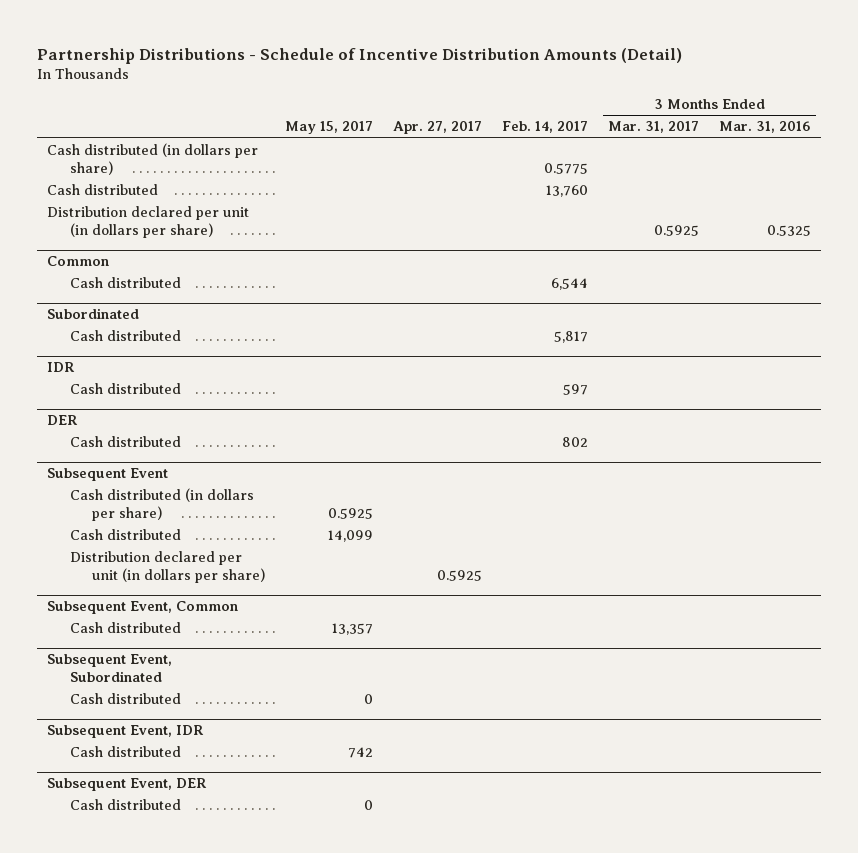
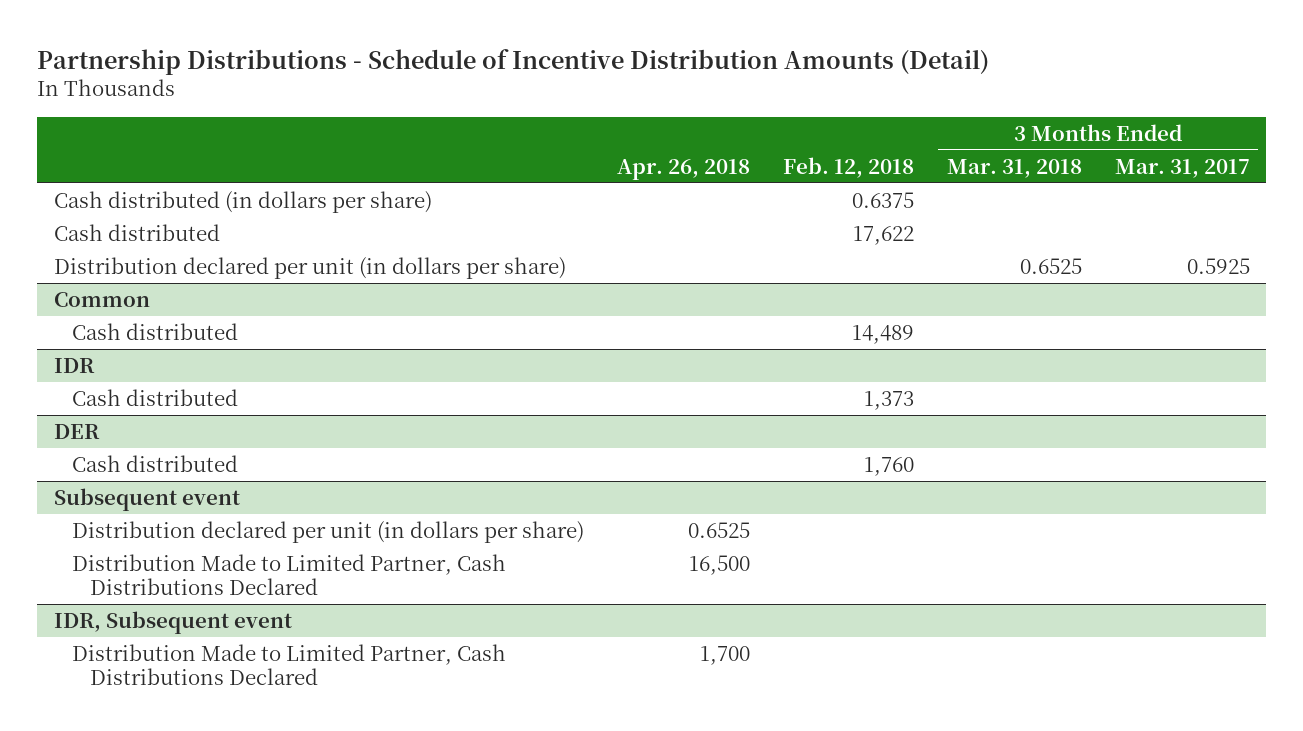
- | May 15, 2017 | Apr. 27, 2017 | Feb. 14, 2017 | 3 Months Ended Mar. 31, 2017 | 3 Months Ended Mar. 31, 2016
+ | Apr. 26, 2018 | Feb. 12, 2018 | 3 Months Ended Mar. 31, 2018 | 3 Months Ended Mar. 31, 2017
- Subordinated
- Cash distributed | | | 5,817 | |
- Subsequent Event
- Cash distributed (in dollars per share) | 0.5925 | | | |
- Cash distributed | 14,099 | | | |
+ Subsequent event
- Subsequent Event, Common
- Cash distributed | 13,357 | | | |
- Subsequent Event, Subordinated
- Cash distributed | 0 | | | |
- Subsequent Event, IDR
- Cash distributed | 742 | | | |
- Subsequent Event, DER
- Cash distributed | 0 | | | |
+ Distribution Made to Limited Partner, Cash Distributions Declared | 16,500 | | |
+ IDR, Subsequent event
+ Distribution Made to Limited Partner, Cash Distributions Declared | 1,700 | | |

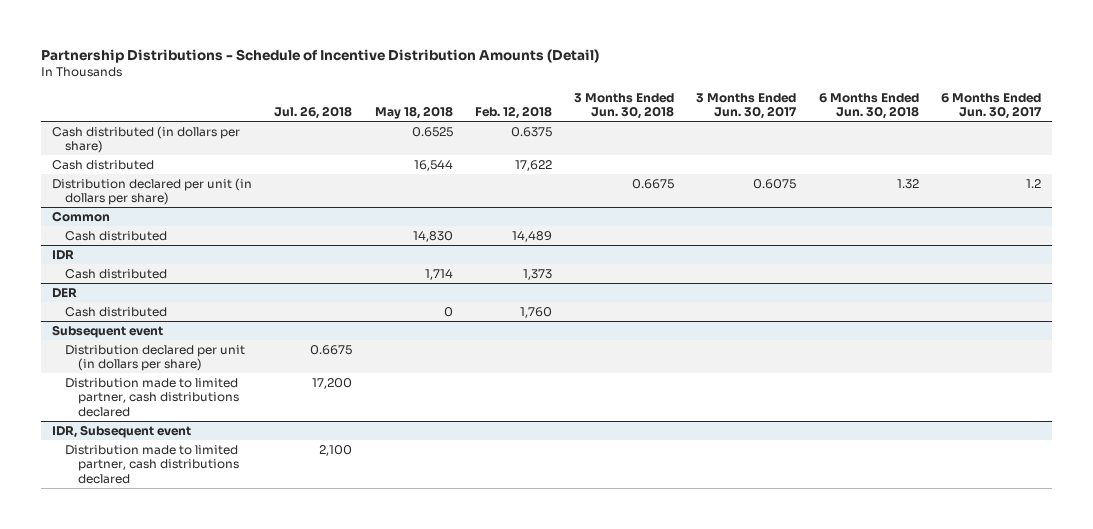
- | Apr. 26, 2018 | Feb. 12, 2018 | 3 Months Ended Mar. 31, 2018 | 3 Months Ended Mar. 31, 2017
+ | Jul. 26, 2018 | May 18, 2018 | Feb. 12, 2018 | 3 Months Ended Jun. 30, 2018 | 3 Months Ended Jun. 30, 2017 | 6 Months Ended Jun. 30, 2018 | 6 Months Ended Jun. 30, 2017
@ Subsequent event
- Distribution Made to Limited Partner, Cash Distributions Declared | 16,500 | | |
+ Distribution made to limited partner, cash distributions declared | 17,200 | | | | | |
@ IDR, Subsequent event
- Distribution Made to Limited Partner, Cash Distributions Declared | 1,700 | | |
+ Distribution made to limited partner, cash distributions declared | 2,100 | | | | | |

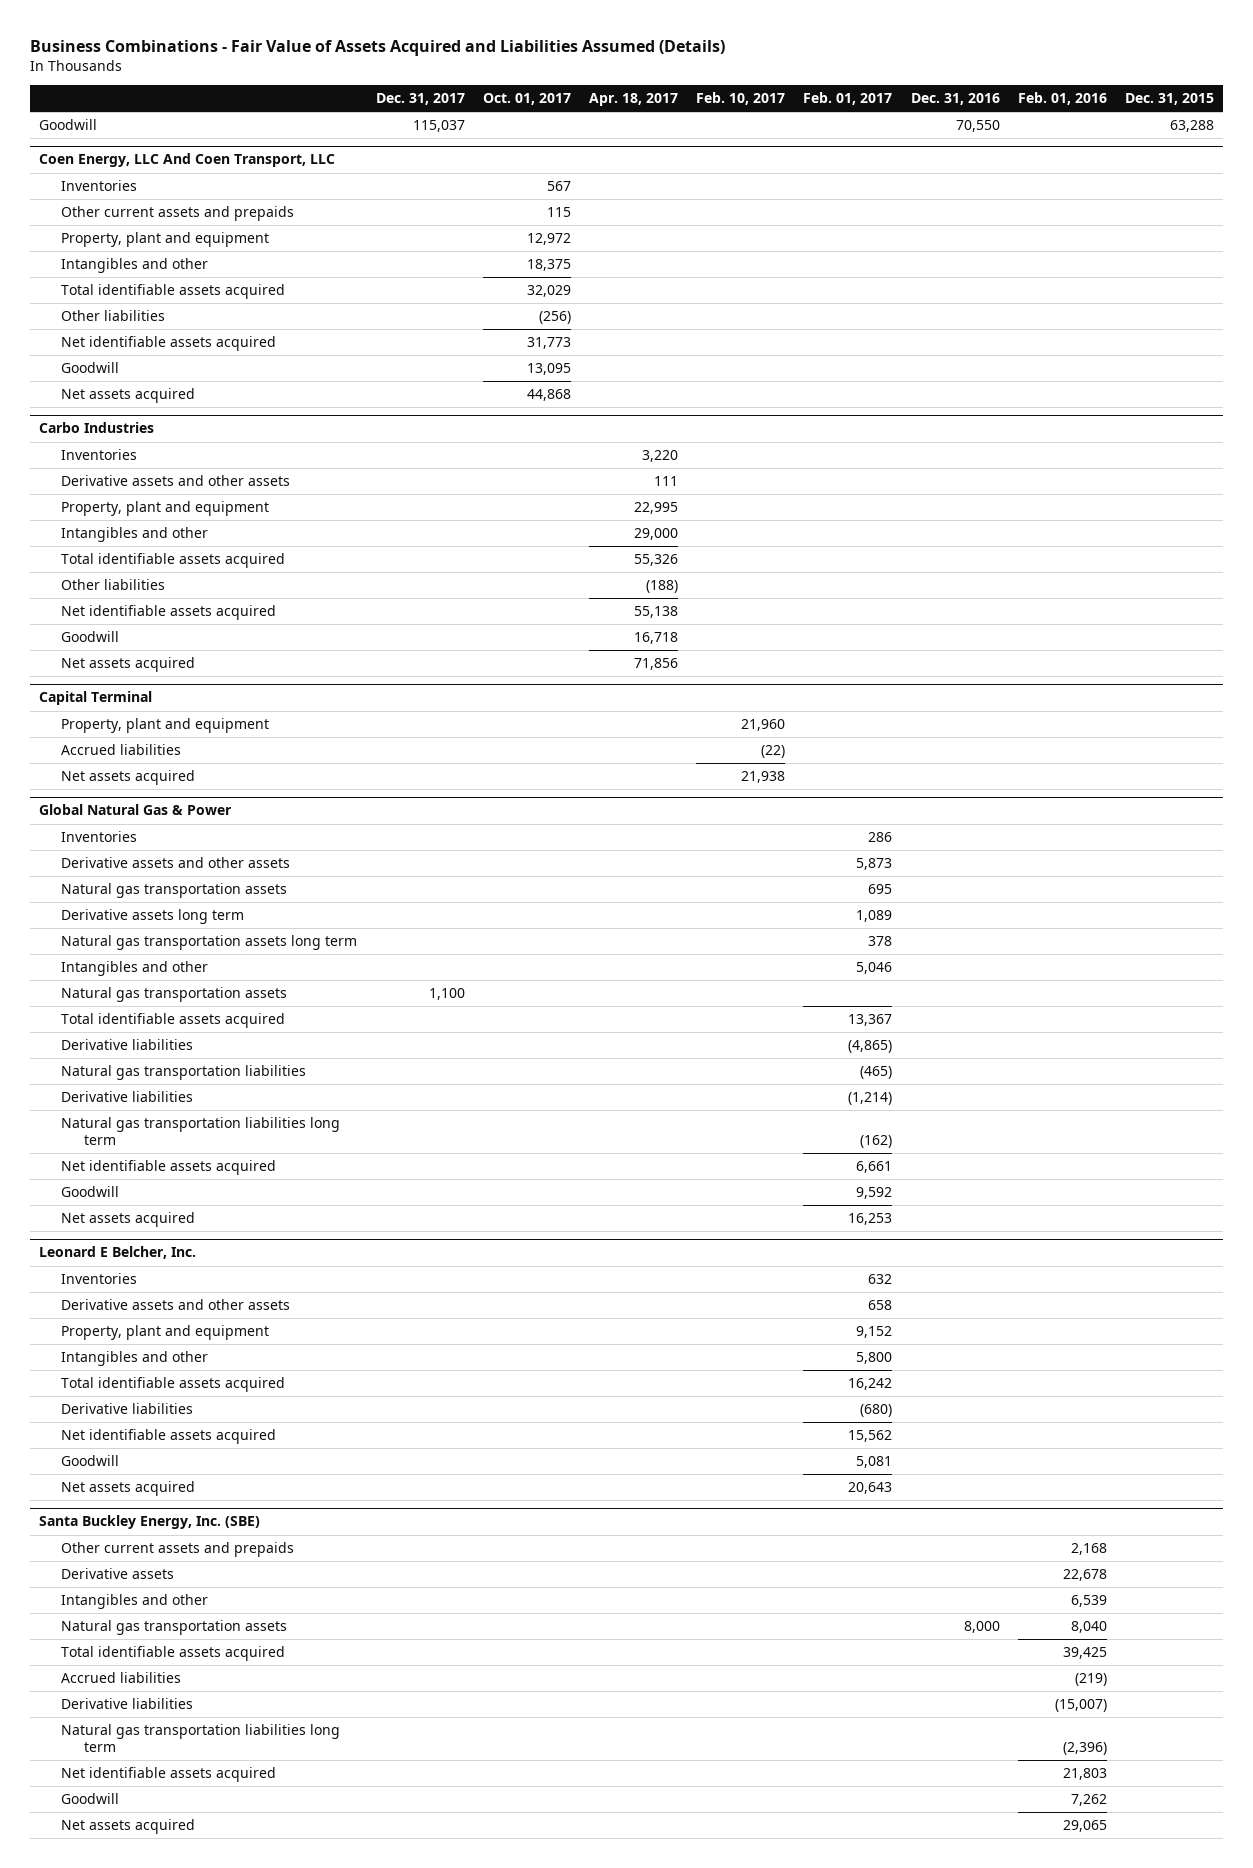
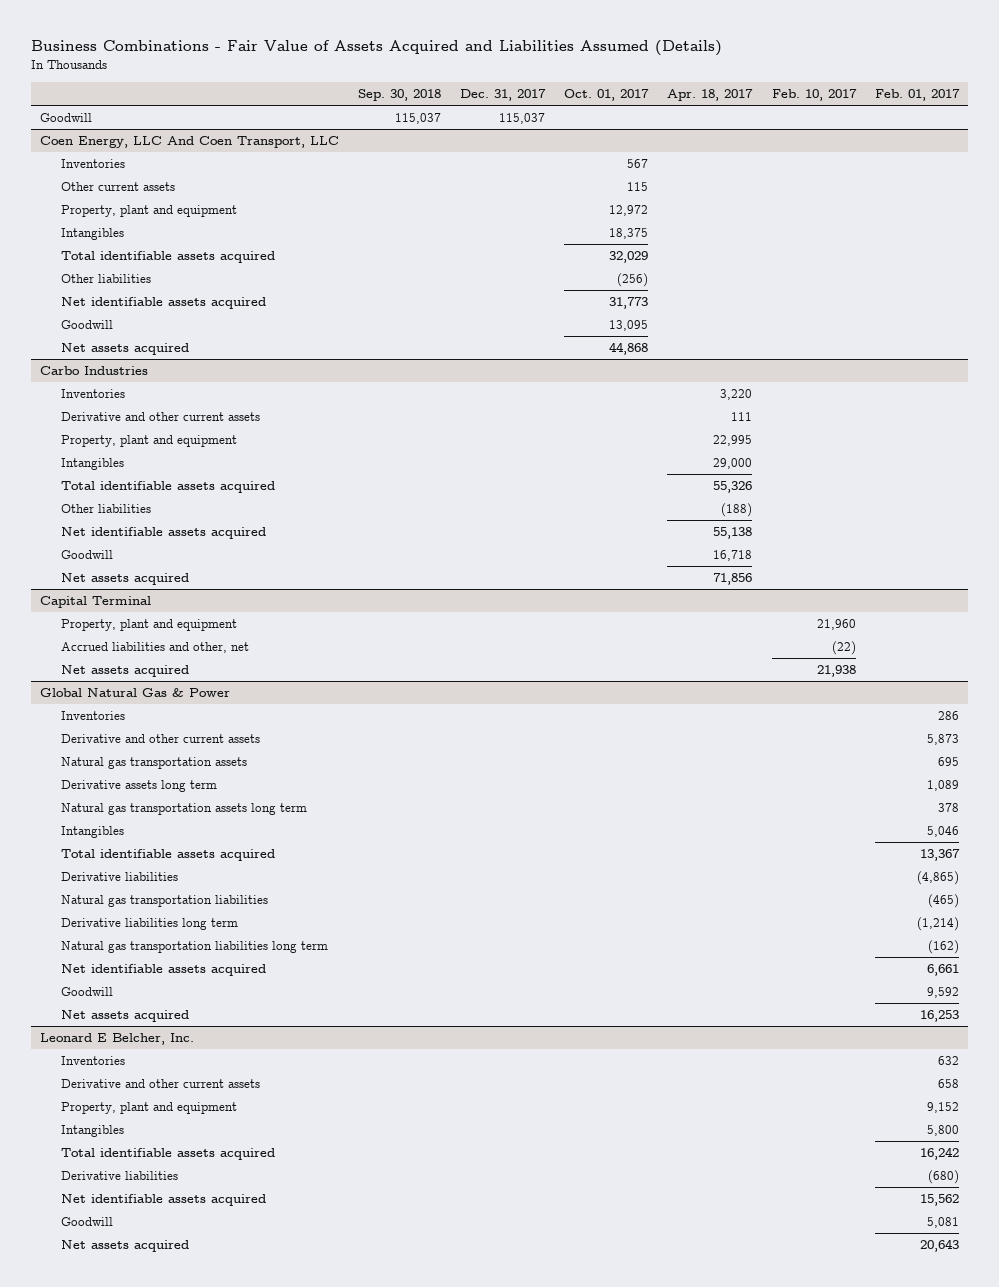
- | Dec. 31, 2017 | Oct. 01, 2017 | Apr. 18, 2017 | Feb. 10, 2017 | Feb. 01, 2017 | Dec. 31, 2016 | Feb. 01, 2016 | Dec. 31, 2015
+ | Sep. 30, 2018 | Dec. 31, 2017 | Oct. 01, 2017 | Apr. 18, 2017 | Feb. 10, 2017 | Feb. 01, 2017
@ Coen Energy, LLC And Coen Transport, LLC
- Other current assets and prepaids | | 115 | | | | | |
+ Other current assets | | | 115 | | |
- Intangibles and other | | 18,375 | | | | | |
+ Intangibles | | | 18,375 | | |
@ Carbo Industries
- Derivative assets and other assets | | | 111 | | | | |
+ Derivative and other current assets | | | | 111 | |
- Intangibles and other | | | 29,000 | | | | |
+ Intangibles | | | | 29,000 | |
@ Capital Terminal
- Accrued liabilities | | | | (22) | | | |
+ Accrued liabilities and other, net | | | | | (22) |
@ Global Natural Gas & Power
- Derivative assets and other assets | | | | | 5,873 | | |
+ Derivative and other current assets | | | | | | 5,873
- Intangibles and other | | | | | 5,046 | | |
- Natural gas transportation assets | 1,100 | | | | | | |
+ Intangibles | | | | | | 5,046
- Derivative liabilities | | | | | (1,214) | | |
+ Derivative liabilities long term | | | | | | (1,214)
@ Leonard E Belcher, Inc.
- Derivative assets and other assets | | | | | 658 | | |
+ Derivative and other current assets | | | | | | 658
- Intangibles and other | | | | | 5,800 | | |
+ Intangibles | | | | | | 5,800
- Santa Buckley Energy, Inc. (SBE)
- Other current assets and prepaids | | | | | | | 2,168 |
- Derivative assets | | | | | | | 22,678 |
- Intangibles and other | | | | | | | 6,539 |
- Natural gas transportation assets | | | | | | 8,000 | 8,040 |
- Total identifiable assets acquired | | | | | | | 39,425 |
- Accrued liabilities | | | | | | | (219) |
- Derivative liabilities | | | | | | | (15,007) |
- Natural gas transportation liabilities long term | | | | | | | (2,396) |
- Net identifiable assets acquired | | | | | | | 21,803 |
- Goodwill | | | | | | | 7,262 |
- Net assets acquired | | | | | | | 29,065 |

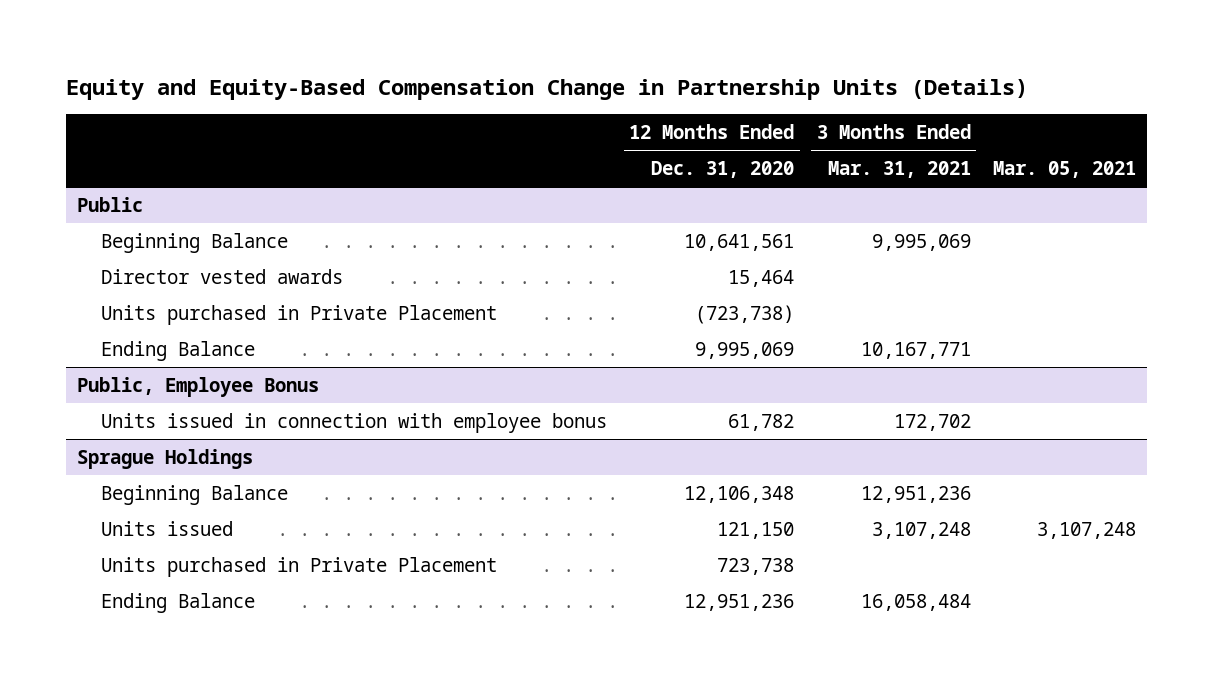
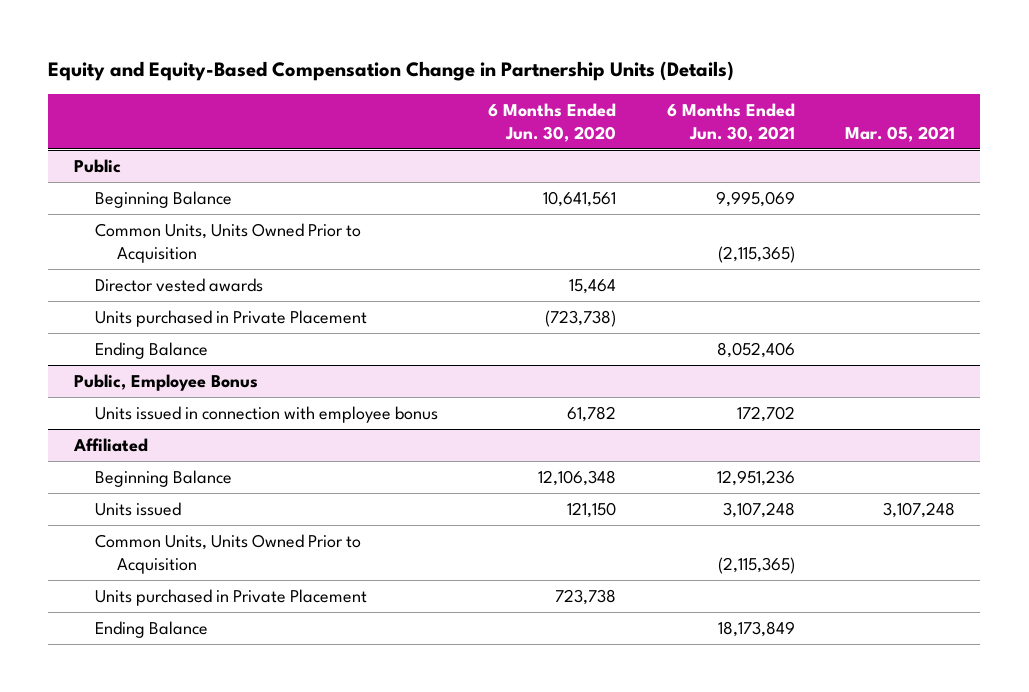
- | 12 Months Ended Dec. 31, 2020 | 3 Months Ended Mar. 31, 2021 | Mar. 05, 2021
+ | 6 Months Ended Jun. 30, 2020 | 6 Months Ended Jun. 30, 2021 | Mar. 05, 2021
@ Public
+ Common Units, Units Owned Prior to Acquisition | | (2,115,365) |
- Sprague Holdings
+ Affiliated
+ Common Units, Units Owned Prior to Acquisition | | (2,115,365) |

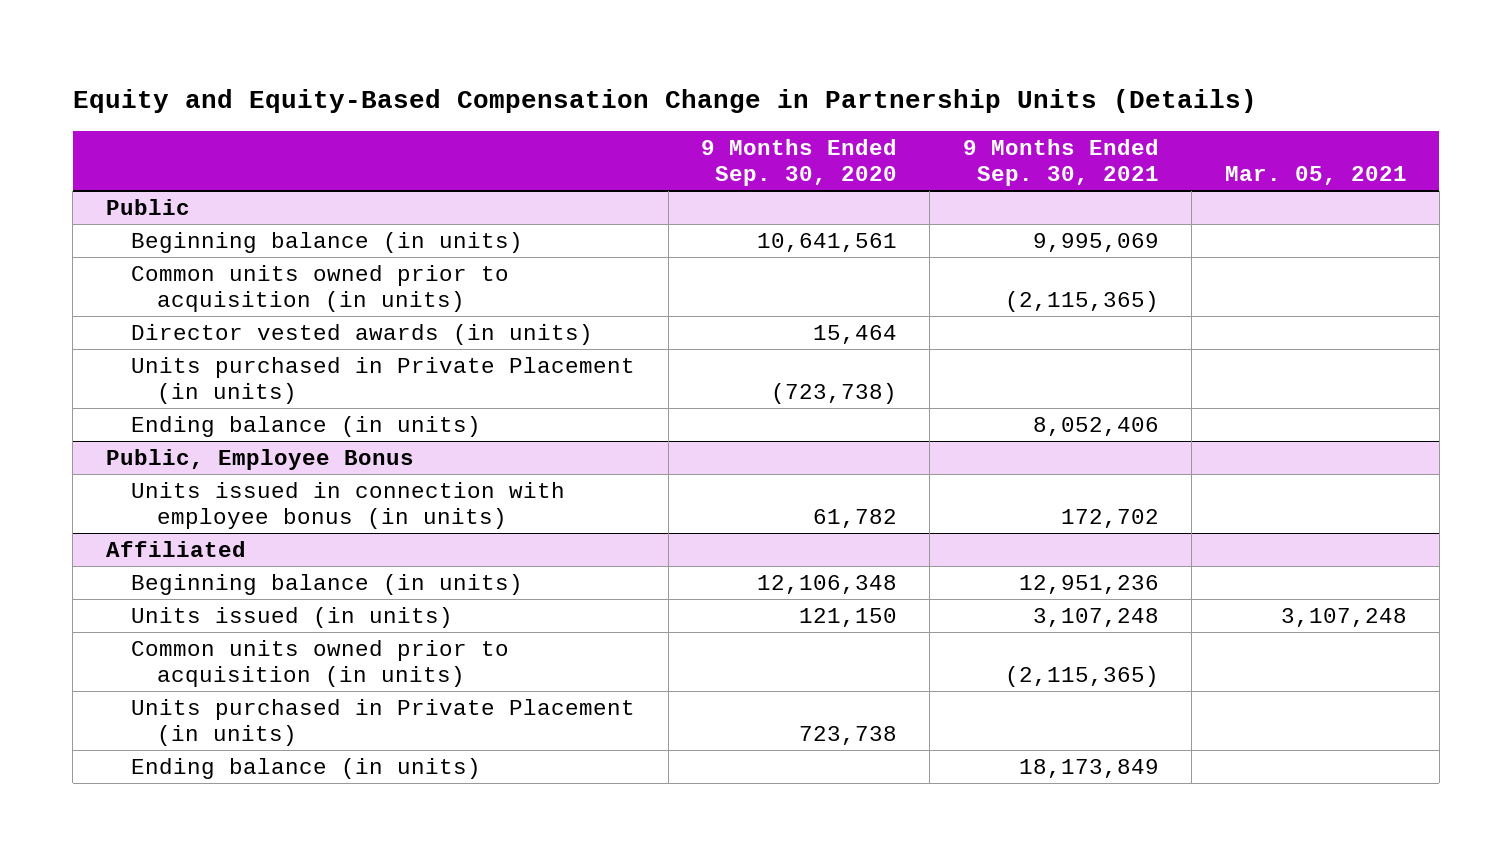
- | 6 Months Ended Jun. 30, 2020 | 6 Months Ended Jun. 30, 2021 | Mar. 05, 2021
+ | 9 Months Ended Sep. 30, 2020 | 9 Months Ended Sep. 30, 2021 | Mar. 05, 2021
@ Public
- Beginning Balance | 10,641,561 | 9,995,069 |
- Common Units, Units Owned Prior to Acquisition | | (2,115,365) |
- Director vested awards | 15,464 | |
- Units purchased in Private Placement | (723,738) | |
- Ending Balance | | 8,052,406 |
+ Beginning balance (in units) | 10,641,561 | 9,995,069 |
+ Common units owned prior to acquisition (in units) | | (2,115,365) |
+ Director vested awards (in units) | 15,464 | |
+ Units purchased in Private Placement (in units) | (723,738) | |
+ Ending balance (in units) | | 8,052,406 |
@ Public, Employee Bonus
- Units issued in connection with employee bonus | 61,782 | 172,702 |
+ Units issued in connection with employee bonus (in units) | 61,782 | 172,702 |
@ Affiliated
- Beginning Balance | 12,106,348 | 12,951,236 |
- Units issued | 121,150 | 3,107,248 | 3,107,248
- Common Units, Units Owned Prior to Acquisition | | (2,115,365) |
- Units purchased in Private Placement | 723,738 | |
- Ending Balance | | 18,173,849 |
+ Beginning balance (in units) | 12,106,348 | 12,951,236 |
+ Units issued (in units) | 121,150 | 3,107,248 | 3,107,248
+ Common units owned prior to acquisition (in units) | | (2,115,365) |
+ Units purchased in Private Placement (in units) | 723,738 | |
+ Ending balance (in units) | | 18,173,849 |

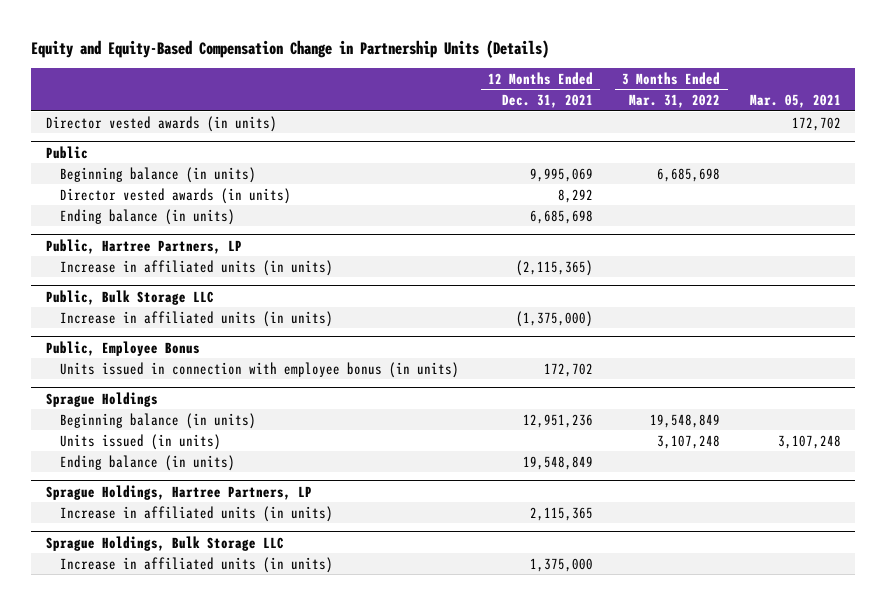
- | 9 Months Ended Sep. 30, 2020 | 9 Months Ended Sep. 30, 2021 | Mar. 05, 2021
+ | 12 Months Ended Dec. 31, 2021 | 3 Months Ended Mar. 31, 2022 | Mar. 05, 2021
+ Director vested awards (in units) | | | 172,702
@ Public
- Common units owned prior to acquisition (in units) | | (2,115,365) |
- Units purchased in Private Placement (in units) | (723,738) | |
+ Public, Hartree Partners, LP
+ Increase in affiliated units (in units) | (2,115,365) | |
+ Public, Bulk Storage LLC
+ Increase in affiliated units (in units) | (1,375,000) | |
- Affiliated
+ Sprague Holdings
- Common units owned prior to acquisition (in units) | | (2,115,365) |
- Units purchased in Private Placement (in units) | 723,738 | |
+ Sprague Holdings, Hartree Partners, LP
+ Increase in affiliated units (in units) | 2,115,365 | |
+ Sprague Holdings, Bulk Storage LLC
+ Increase in affiliated units (in units) | 1,375,000 | |

